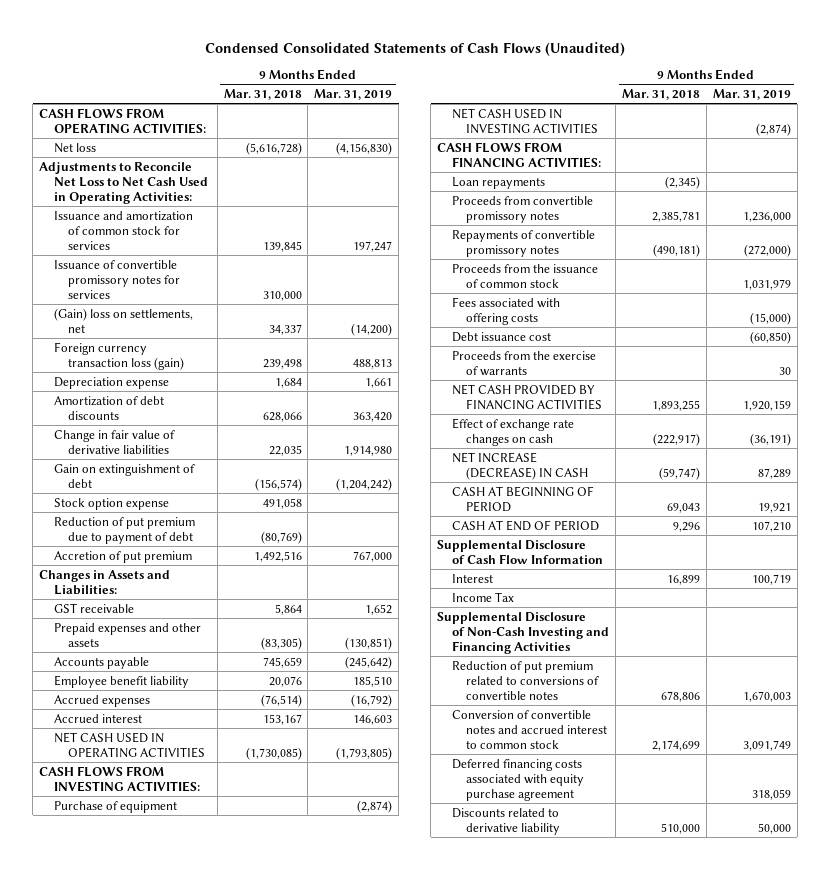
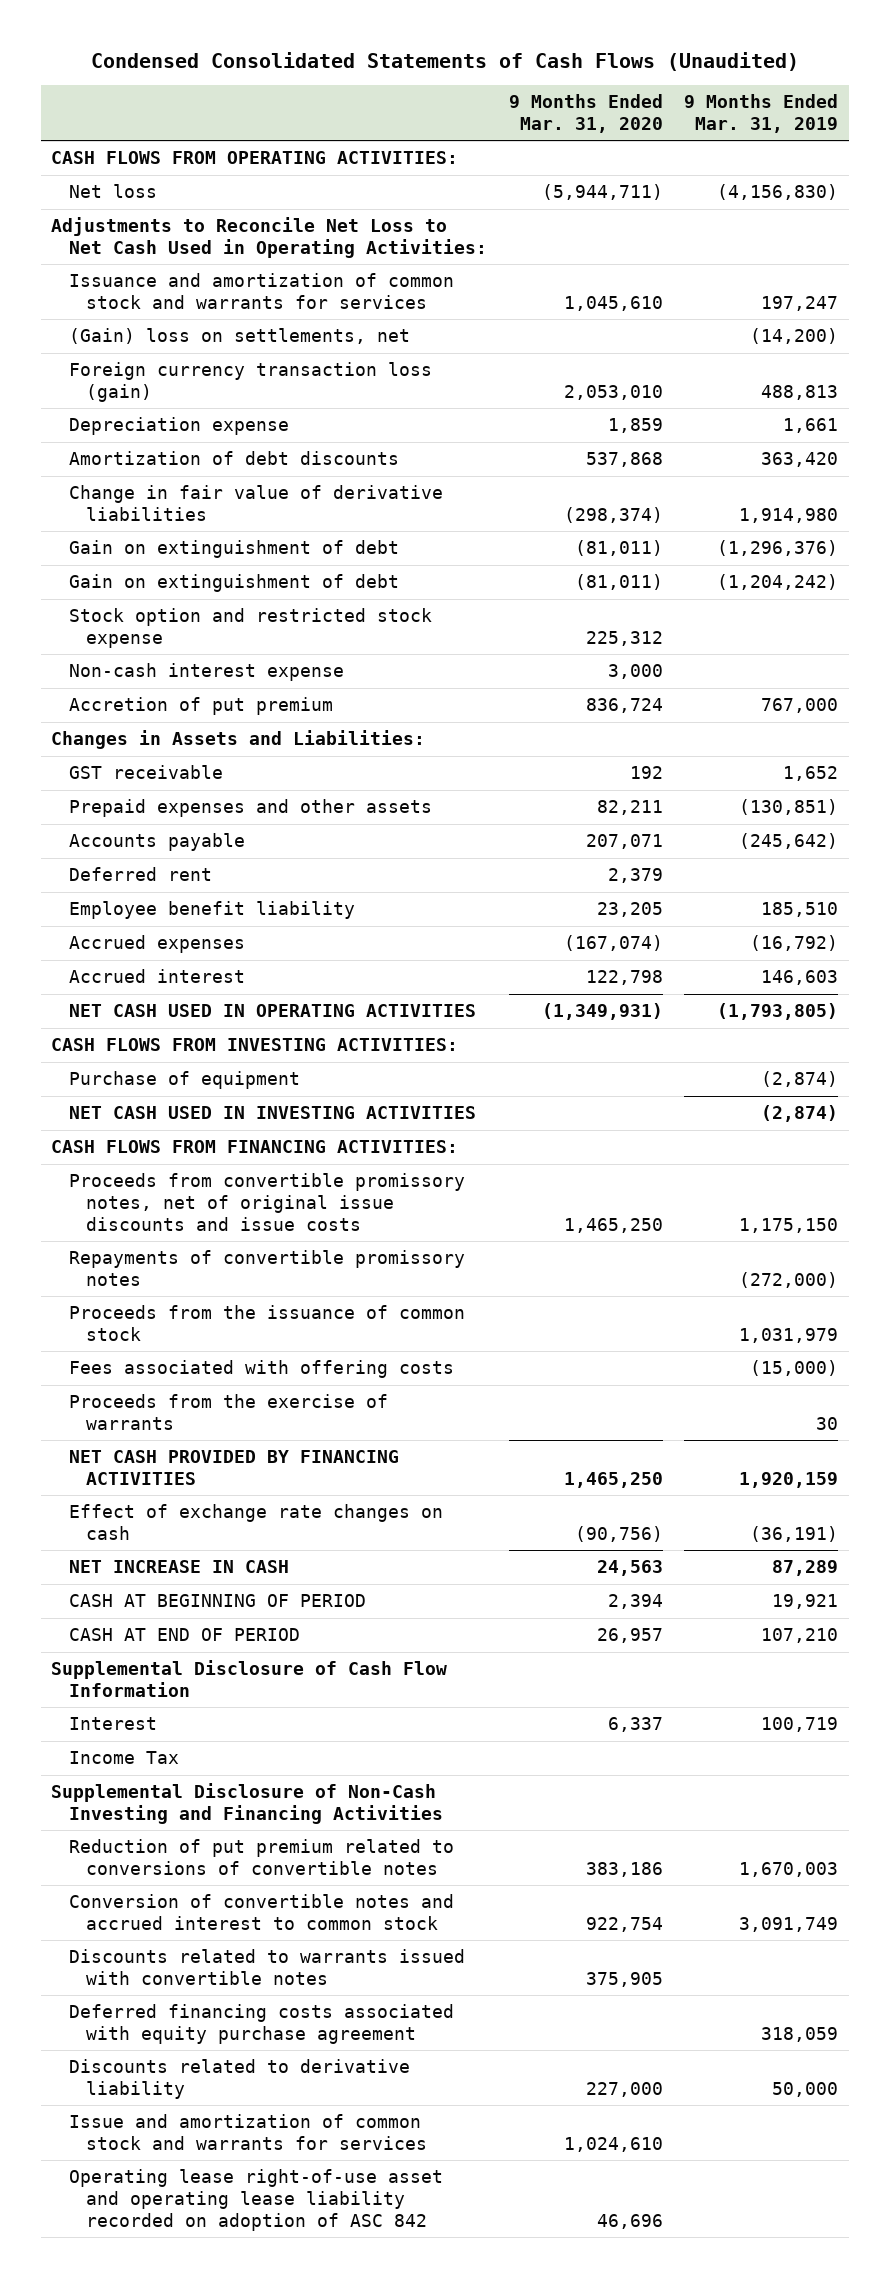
- | 9 Months Ended Mar. 31, 2018 | 9 Months Ended Mar. 31, 2019
+ | 9 Months Ended Mar. 31, 2020 | 9 Months Ended Mar. 31, 2019
- Issuance and amortization of common stock for services | 139,845 | 197,247
- Issuance of convertible promissory notes for services | 310,000 |
+ Issuance and amortization of common stock and warrants for services | 1,045,610 | 197,247
+ Gain on extinguishment of debt | (81,011) | (1,296,376)
- Stock option expense | 491,058 |
- Reduction of put premium due to payment of debt | (80,769) |
+ Stock option and restricted stock expense | 225,312 |
+ Non-cash interest expense | 3,000 |
+ Deferred rent | 2,379 |
- Loan repayments | (2,345) |
- Proceeds from convertible promissory notes | 2,385,781 | 1,236,000
+ Proceeds from convertible promissory notes, net of original issue discounts and issue costs | 1,465,250 | 1,175,150
- Debt issuance cost | | (60,850)
- NET INCREASE (DECREASE) IN CASH | (59,747) | 87,289
+ NET INCREASE IN CASH | 24,563 | 87,289
+ Discounts related to warrants issued with convertible notes | 375,905 |
+ Issue and amortization of common stock and warrants for services | 1,024,610 |
+ Operating lease right-of-use asset and operating lease liability recorded on adoption of ASC 842 | 46,696 |

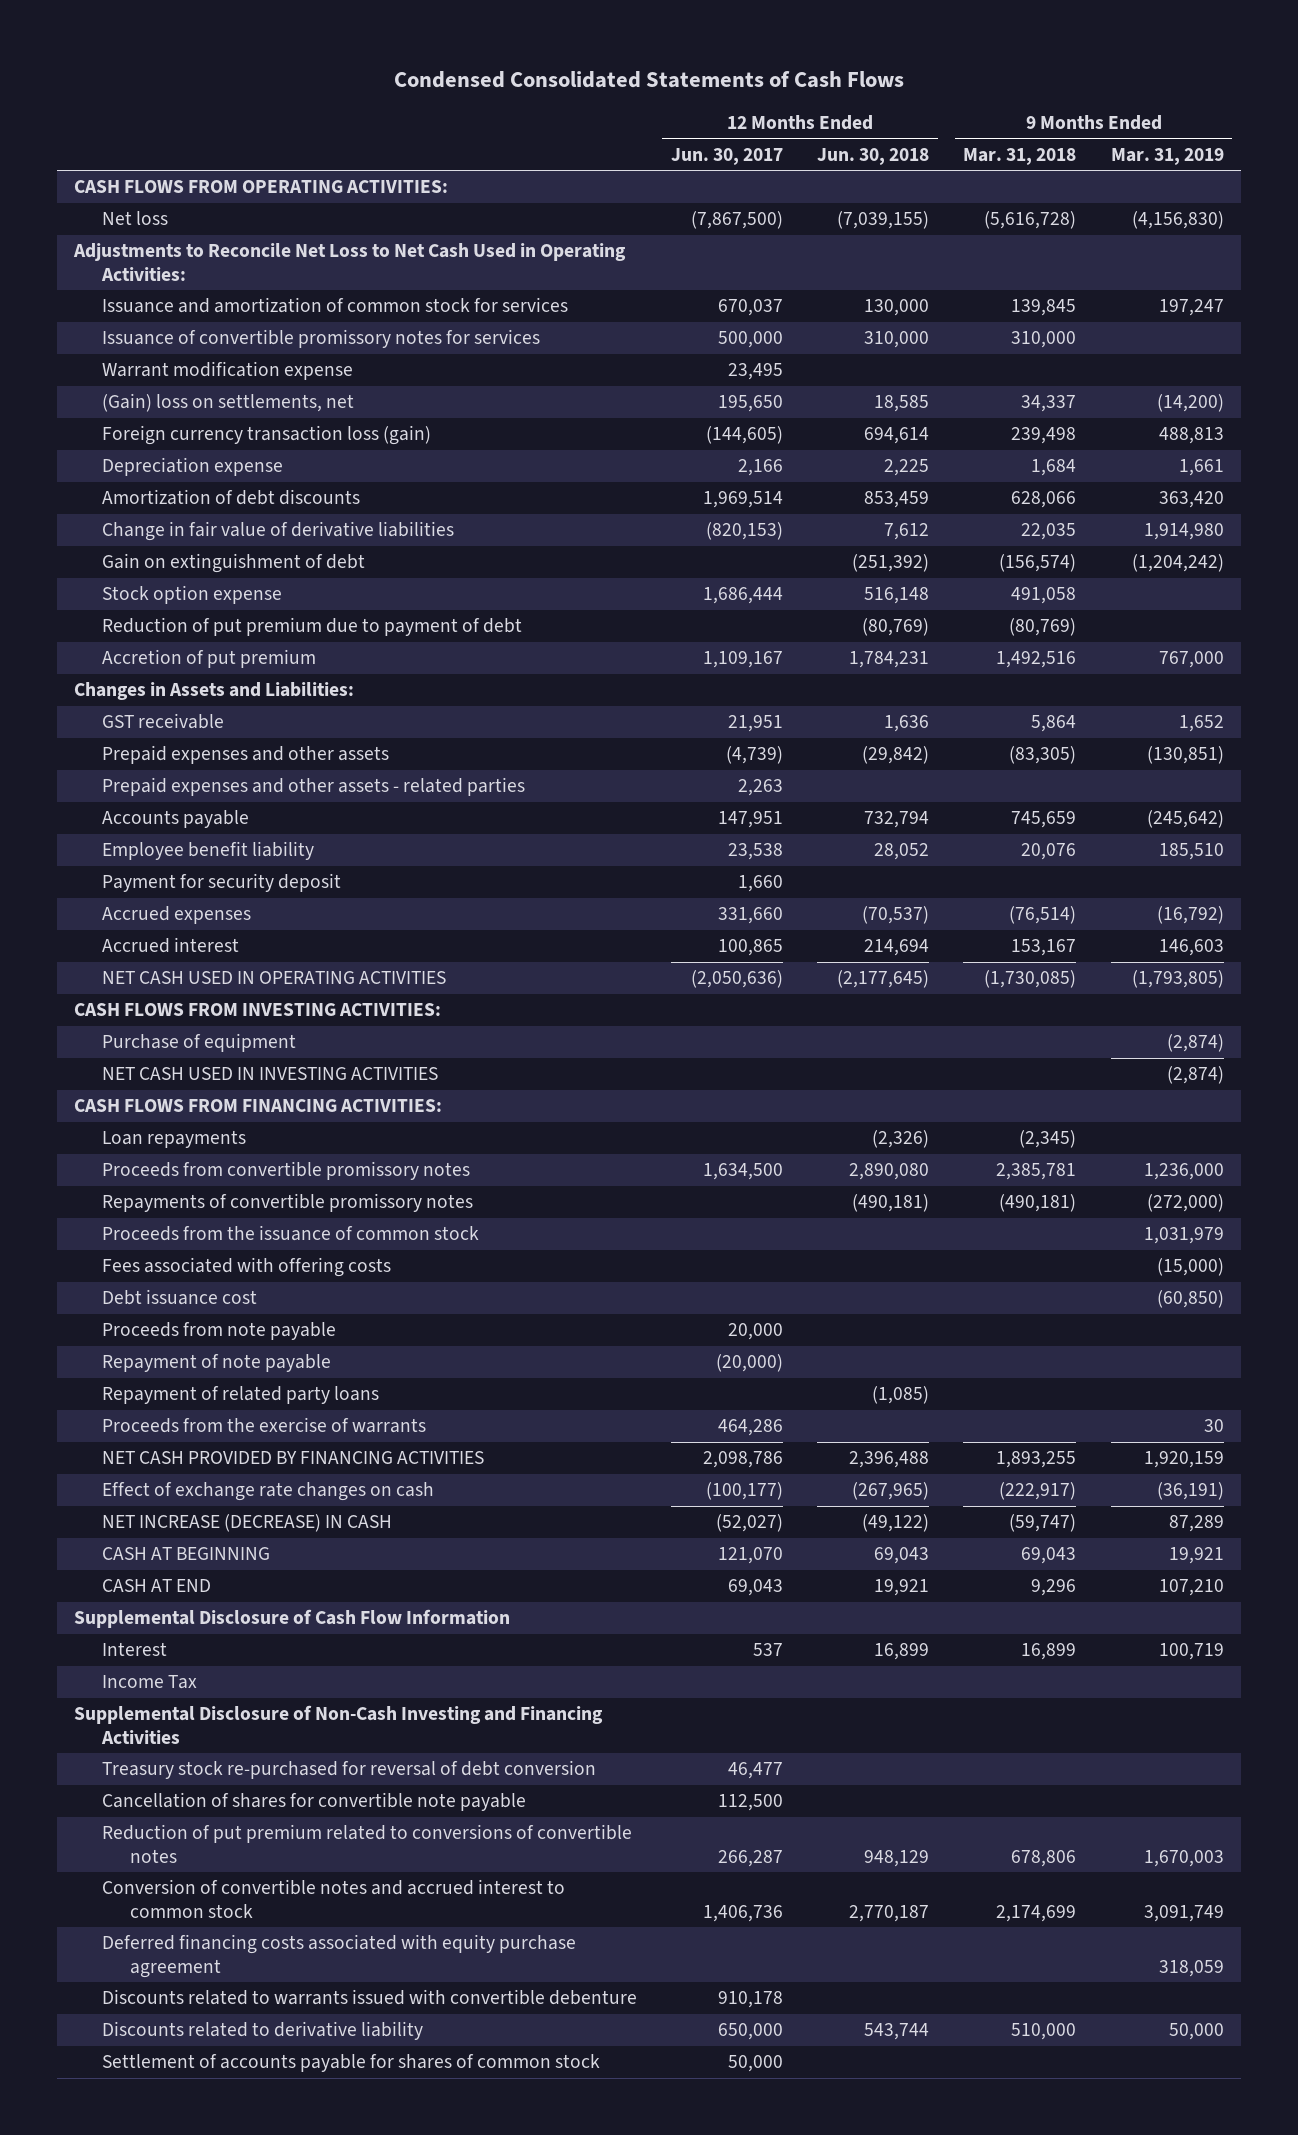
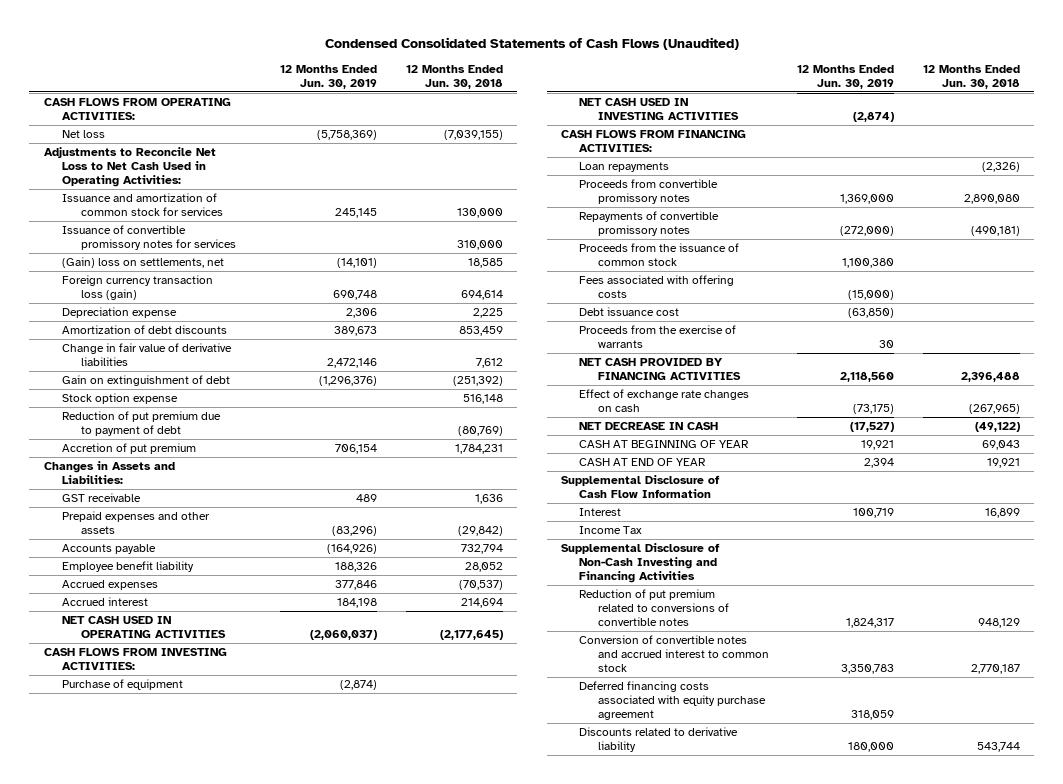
- Condensed Consolidated Statements of Cash Flows
+ Condensed Consolidated Statements of Cash Flows (Unaudited)
- | 12 Months Ended Jun. 30, 2017 | 12 Months Ended Jun. 30, 2018 | 9 Months Ended Mar. 31, 2018 | 9 Months Ended Mar. 31, 2019
+ | 12 Months Ended Jun. 30, 2019 | 12 Months Ended Jun. 30, 2018
- Warrant modification expense | 23,495 | | |
- Prepaid expenses and other assets - related parties | 2,263 | | |
- Payment for security deposit | 1,660 | | |
- Proceeds from note payable | 20,000 | | |
- Repayment of note payable | (20,000) | | |
- Repayment of related party loans | | (1,085) | |
- NET INCREASE (DECREASE) IN CASH | (52,027) | (49,122) | (59,747) | 87,289
- CASH AT BEGINNING | 121,070 | 69,043 | 69,043 | 19,921
- CASH AT END | 69,043 | 19,921 | 9,296 | 107,210
+ NET DECREASE IN CASH | (17,527) | (49,122)
+ CASH AT BEGINNING OF YEAR | 19,921 | 69,043
+ CASH AT END OF YEAR | 2,394 | 19,921
- Treasury stock re-purchased for reversal of debt conversion | 46,477 | | |
- Cancellation of shares for convertible note payable | 112,500 | | |
- Discounts related to warrants issued with convertible debenture | 910,178 | | |
- Settlement of accounts payable for shares of common stock | 50,000 | | |

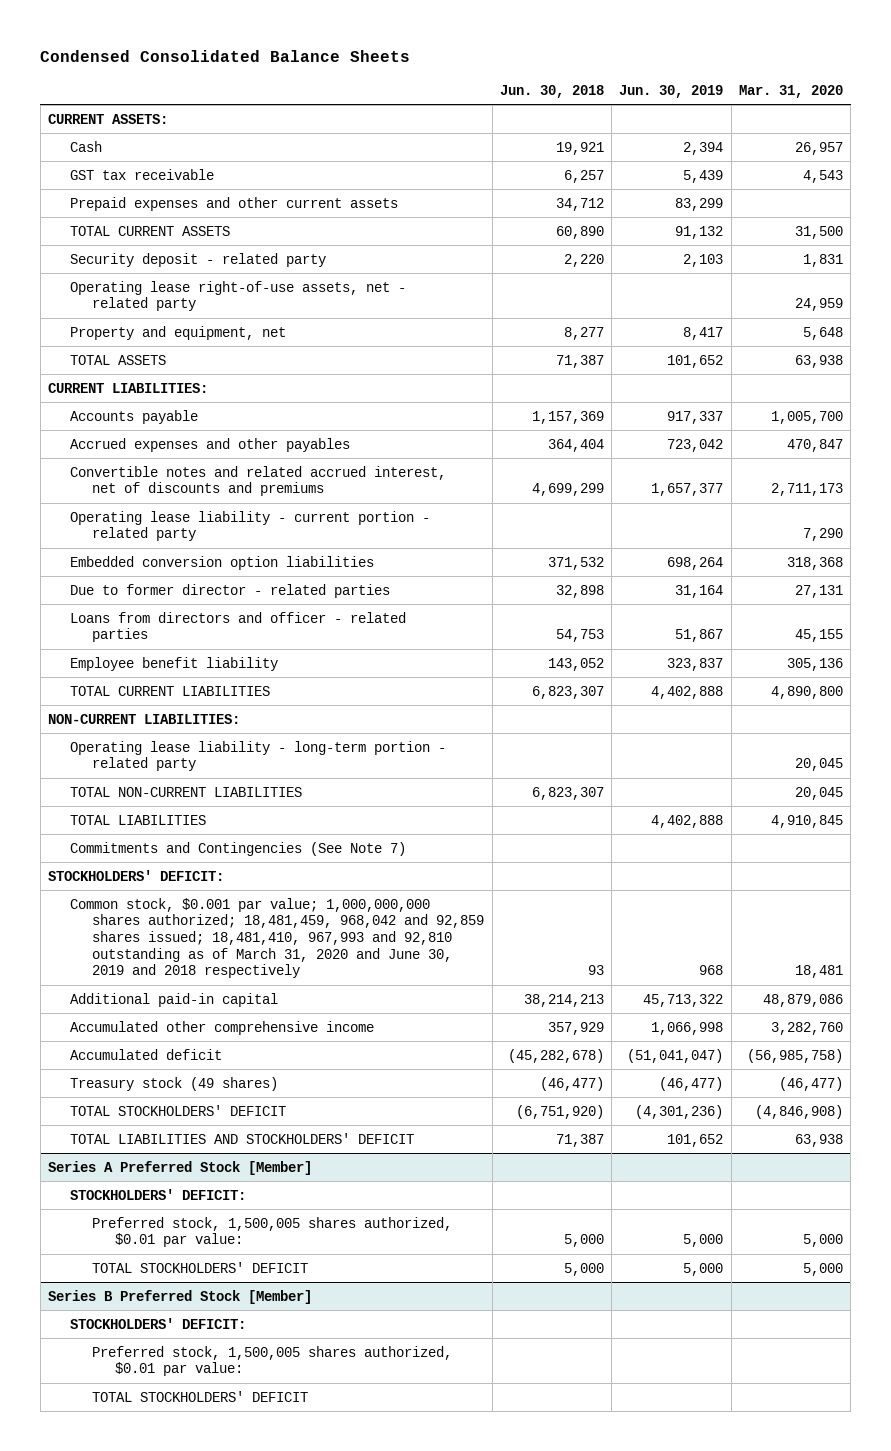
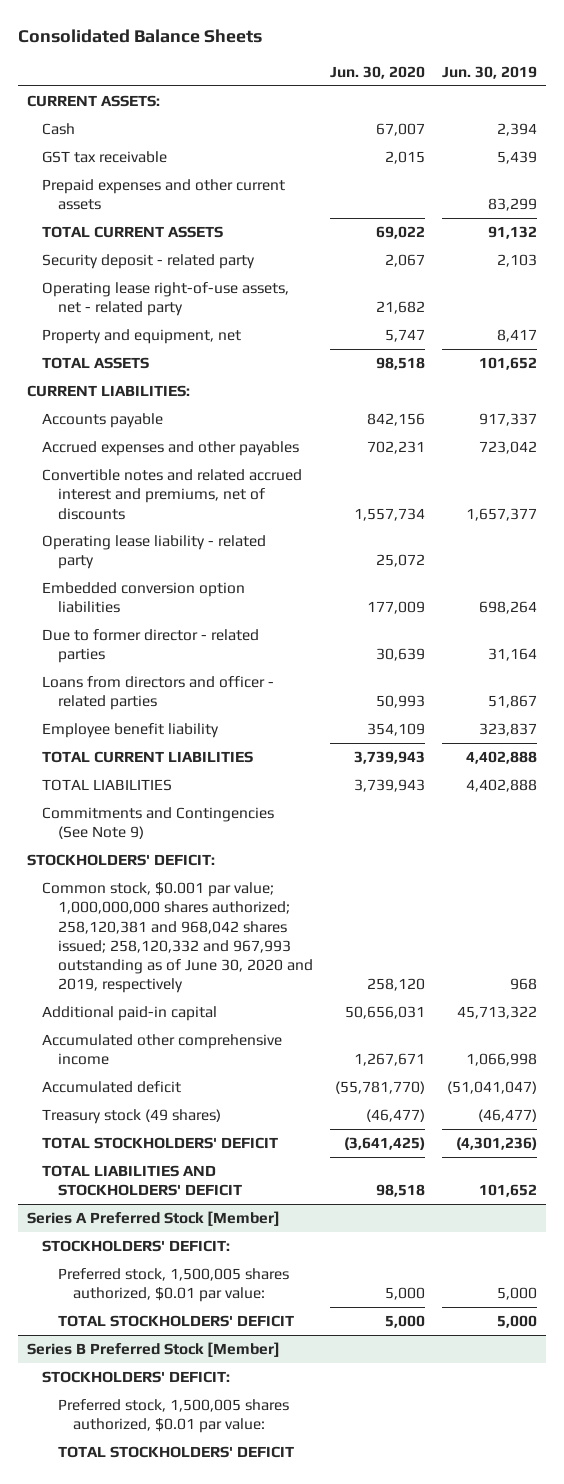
- Condensed Consolidated Balance Sheets
+ Consolidated Balance Sheets
- | Jun. 30, 2018 | Jun. 30, 2019 | Mar. 31, 2020
+ | Jun. 30, 2020 | Jun. 30, 2019
- Convertible notes and related accrued interest, net of discounts and premiums | 4,699,299 | 1,657,377 | 2,711,173
- Operating lease liability - current portion - related party | | | 7,290
+ Convertible notes and related accrued interest and premiums, net of discounts | 1,557,734 | 1,657,377
+ Operating lease liability - related party | 25,072 |
- NON-CURRENT LIABILITIES:
- Operating lease liability - long-term portion - related party | | | 20,045
- TOTAL NON-CURRENT LIABILITIES | 6,823,307 | | 20,045
- Commitments and Contingencies (See Note 7)
+ Commitments and Contingencies (See Note 9)
- Common stock, $0.001 par value; 1,000,000,000 shares authorized; 18,481,459, 968,042 and 92,859 shares issued; 18,481,410, 967,993 and 92,810 outstanding as of March 31, 2020 and June 30, 2019 and 2018 respectively | 93 | 968 | 18,481
+ Common stock, $0.001 par value; 1,000,000,000 shares authorized; 258,120,381 and 968,042 shares issued; 258,120,332 and 967,993 outstanding as of June 30, 2020 and 2019, respectively | 258,120 | 968

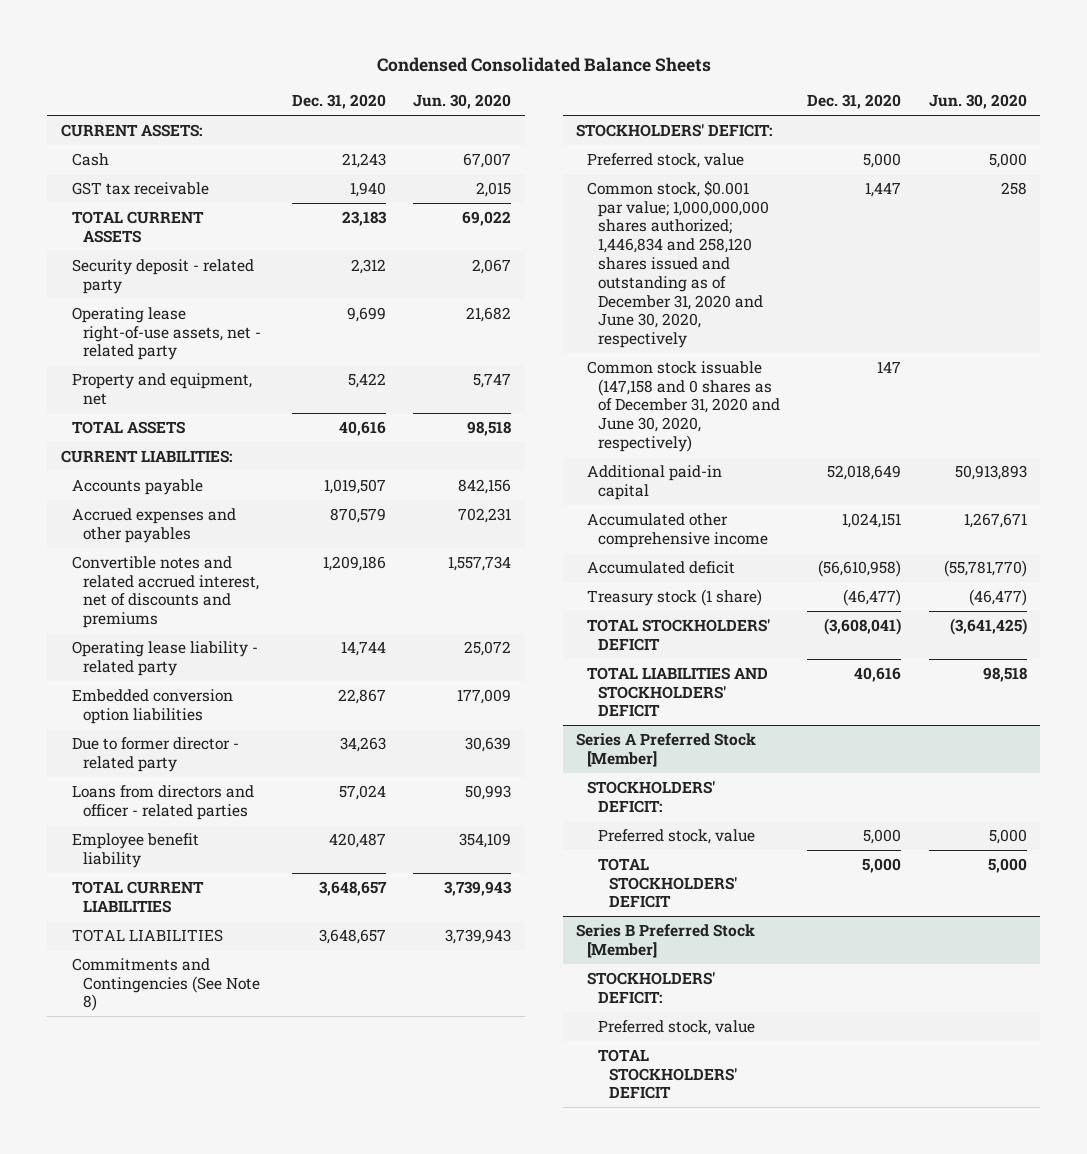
- Consolidated Balance Sheets
+ Condensed Consolidated Balance Sheets
- | Jun. 30, 2020 | Jun. 30, 2019
+ | Dec. 31, 2020 | Jun. 30, 2020
- Prepaid expenses and other current assets | | 83,299
- Convertible notes and related accrued interest and premiums, net of discounts | 1,557,734 | 1,657,377
+ Convertible notes and related accrued interest, net of discounts and premiums | 1,209,186 | 1,557,734
- Due to former director - related parties | 30,639 | 31,164
+ Due to former director - related party | 34,263 | 30,639
- Commitments and Contingencies (See Note 9)
+ Commitments and Contingencies (See Note 8)
- Common stock, $0.001 par value; 1,000,000,000 shares authorized; 258,120,381 and 968,042 shares issued; 258,120,332 and 967,993 outstanding as of June 30, 2020 and 2019, respectively | 258,120 | 968
- Additional paid-in capital | 50,656,031 | 45,713,322
+ Preferred stock, value | 5,000 | 5,000
+ Common stock, $0.001 par value; 1,000,000,000 shares authorized; 1,446,834 and 258,120 shares issued and outstanding as of December 31, 2020 and June 30, 2020, respectively | 1,447 | 258
+ Common stock issuable (147,158 and 0 shares as of December 31, 2020 and June 30, 2020, respectively) | 147 |
+ Additional paid-in capital | 52,018,649 | 50,913,893
- Treasury stock (49 shares) | (46,477) | (46,477)
+ Treasury stock (1 share) | (46,477) | (46,477)
@ Series A Preferred Stock [Member]
- Preferred stock, 1,500,005 shares authorized, $0.01 par value: | 5,000 | 5,000
+ Preferred stock, value | 5,000 | 5,000
@ Series B Preferred Stock [Member]
- Preferred stock, 1,500,005 shares authorized, $0.01 par value:
+ Preferred stock, value

